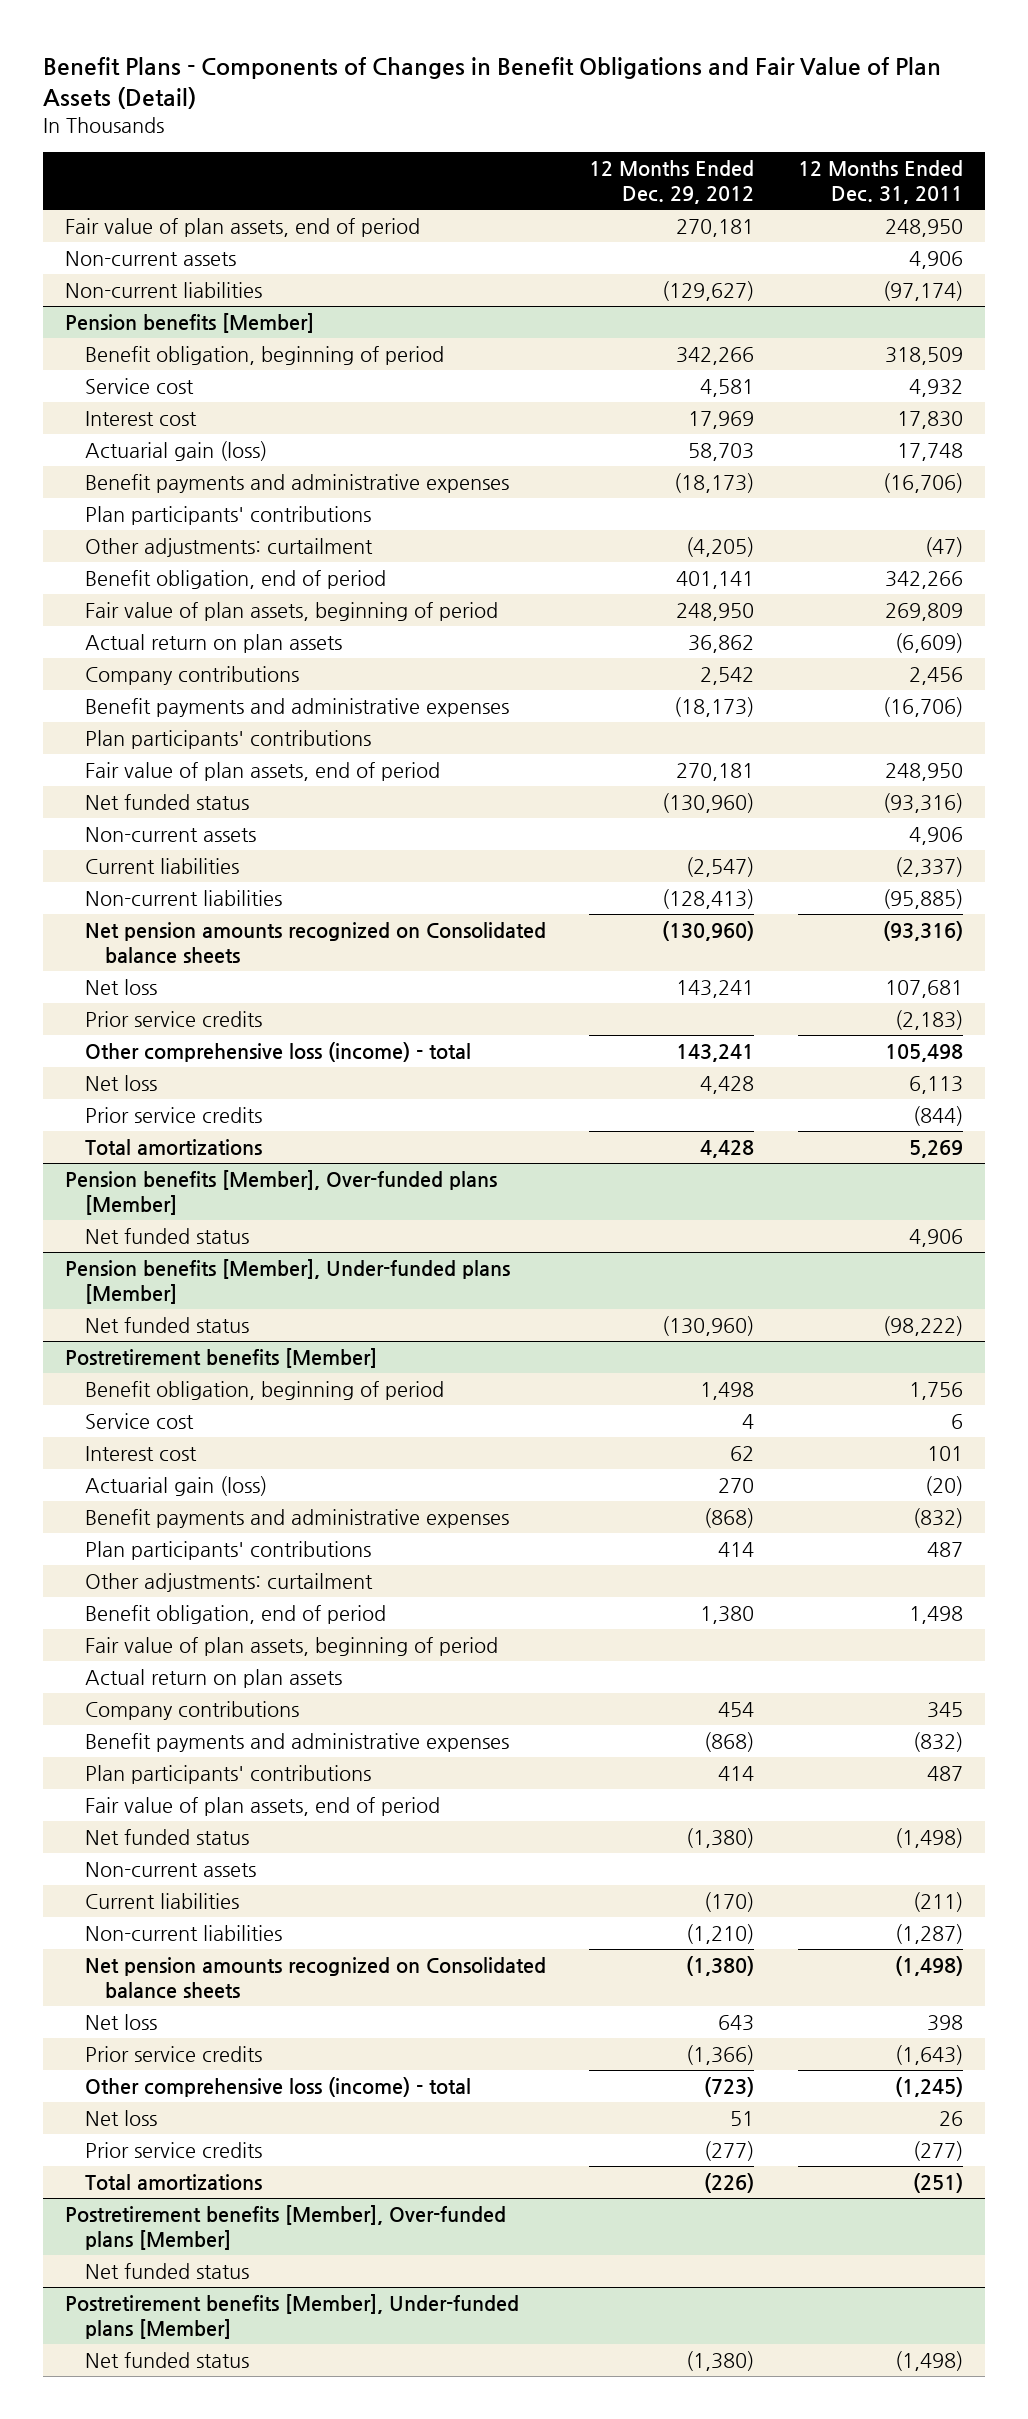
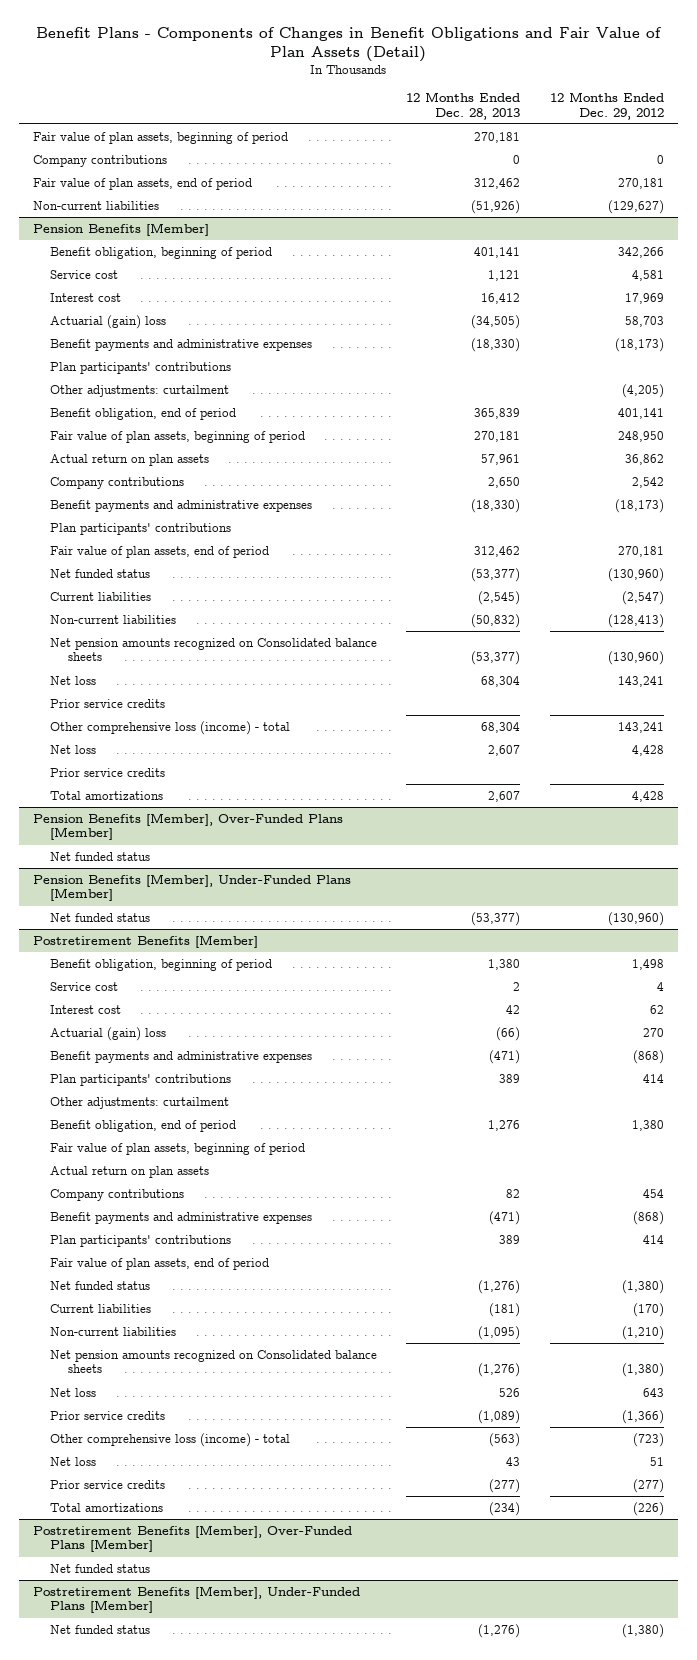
- | 12 Months Ended Dec. 29, 2012 | 12 Months Ended Dec. 31, 2011
+ | 12 Months Ended Dec. 28, 2013 | 12 Months Ended Dec. 29, 2012
+ Fair value of plan assets, beginning of period | 270,181 |
+ Company contributions | 0 | 0
- Non-current assets | | 4,906
- Pension benefits [Member]
+ Pension Benefits [Member]
- Actuarial gain (loss) | 58,703 | 17,748
+ Actuarial (gain) loss | (34,505) | 58,703
- Non-current assets | | 4,906
- Pension benefits [Member], Over-funded plans [Member]
+ Pension Benefits [Member], Over-Funded Plans [Member]
- Pension benefits [Member], Under-funded plans [Member]
+ Pension Benefits [Member], Under-Funded Plans [Member]
- Postretirement benefits [Member]
+ Postretirement Benefits [Member]
- Actuarial gain (loss) | 270 | (20)
+ Actuarial (gain) loss | (66) | 270
- Non-current assets
- Postretirement benefits [Member], Over-funded plans [Member]
+ Postretirement Benefits [Member], Over-Funded Plans [Member]
- Postretirement benefits [Member], Under-funded plans [Member]
+ Postretirement Benefits [Member], Under-Funded Plans [Member]

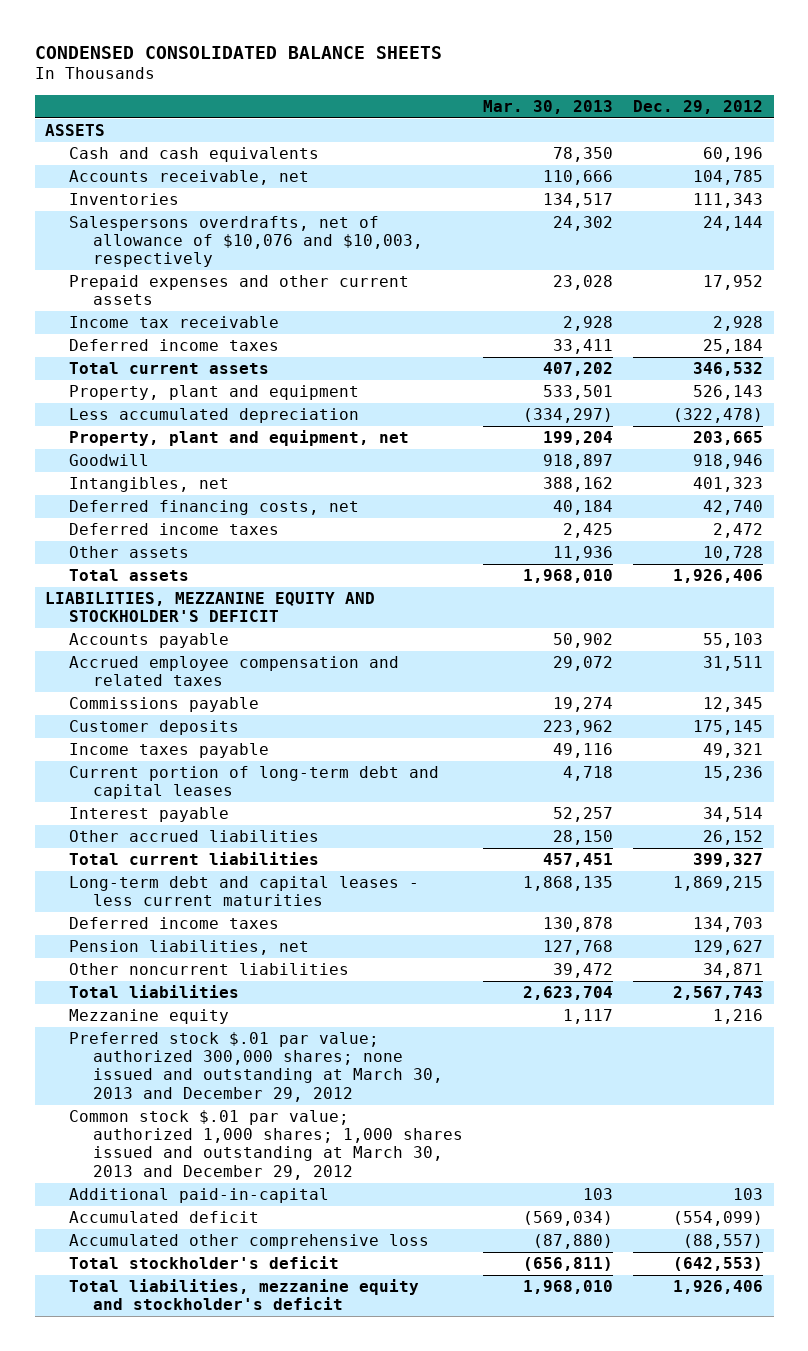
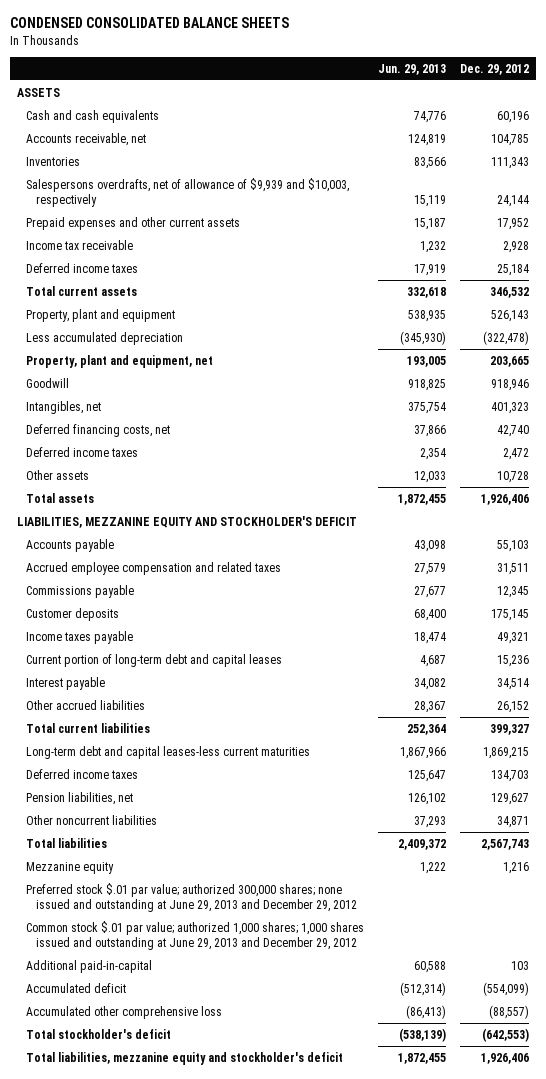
- | Mar. 30, 2013 | Dec. 29, 2012
+ | Jun. 29, 2013 | Dec. 29, 2012
- Salespersons overdrafts, net of allowance of $10,076 and $10,003, respectively | 24,302 | 24,144
+ Salespersons overdrafts, net of allowance of $9,939 and $10,003, respectively | 15,119 | 24,144
- Long-term debt and capital leases - less current maturities | 1,868,135 | 1,869,215
+ Long-term debt and capital leases-less current maturities | 1,867,966 | 1,869,215
- Preferred stock $.01 par value; authorized 300,000 shares; none issued and outstanding at March 30, 2013 and December 29, 2012
- Common stock $.01 par value; authorized 1,000 shares; 1,000 shares issued and outstanding at March 30, 2013 and December 29, 2012
+ Preferred stock $.01 par value; authorized 300,000 shares; none issued and outstanding at June 29, 2013 and December 29, 2012
+ Common stock $.01 par value; authorized 1,000 shares; 1,000 shares issued and outstanding at June 29, 2013 and December 29, 2012

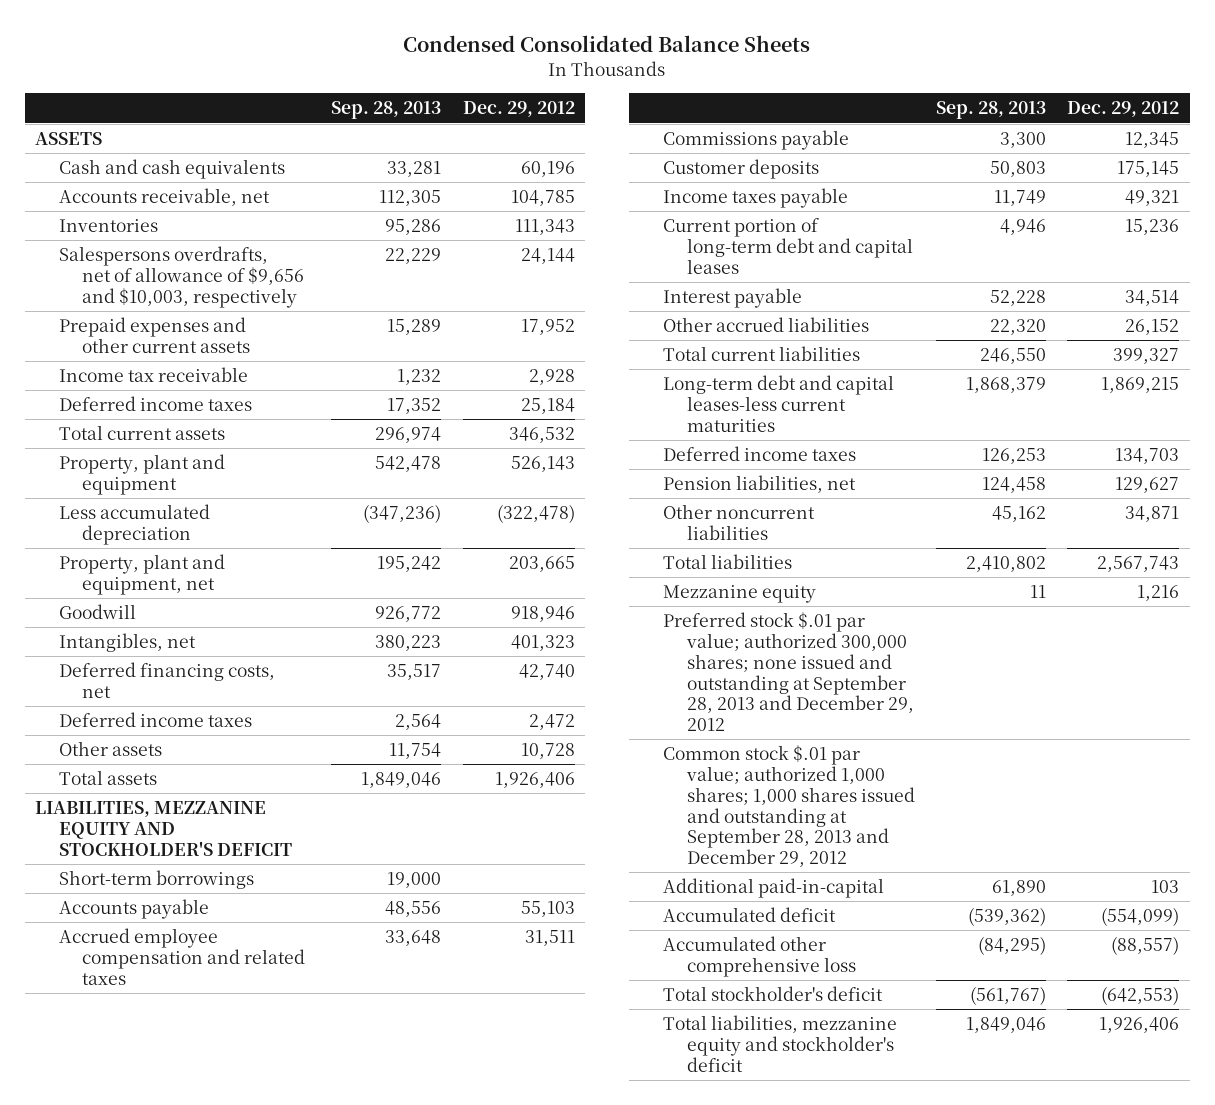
- CONDENSED CONSOLIDATED BALANCE SHEETS
+ Condensed Consolidated Balance Sheets
- | Jun. 29, 2013 | Dec. 29, 2012
+ | Sep. 28, 2013 | Dec. 29, 2012
- Salespersons overdrafts, net of allowance of $9,939 and $10,003, respectively | 15,119 | 24,144
+ Salespersons overdrafts, net of allowance of $9,656 and $10,003, respectively | 22,229 | 24,144
+ Short-term borrowings | 19,000 |
- Preferred stock $.01 par value; authorized 300,000 shares; none issued and outstanding at June 29, 2013 and December 29, 2012
- Common stock $.01 par value; authorized 1,000 shares; 1,000 shares issued and outstanding at June 29, 2013 and December 29, 2012
+ Preferred stock $.01 par value; authorized 300,000 shares; none issued and outstanding at September 28, 2013 and December 29, 2012
+ Common stock $.01 par value; authorized 1,000 shares; 1,000 shares issued and outstanding at September 28, 2013 and December 29, 2012

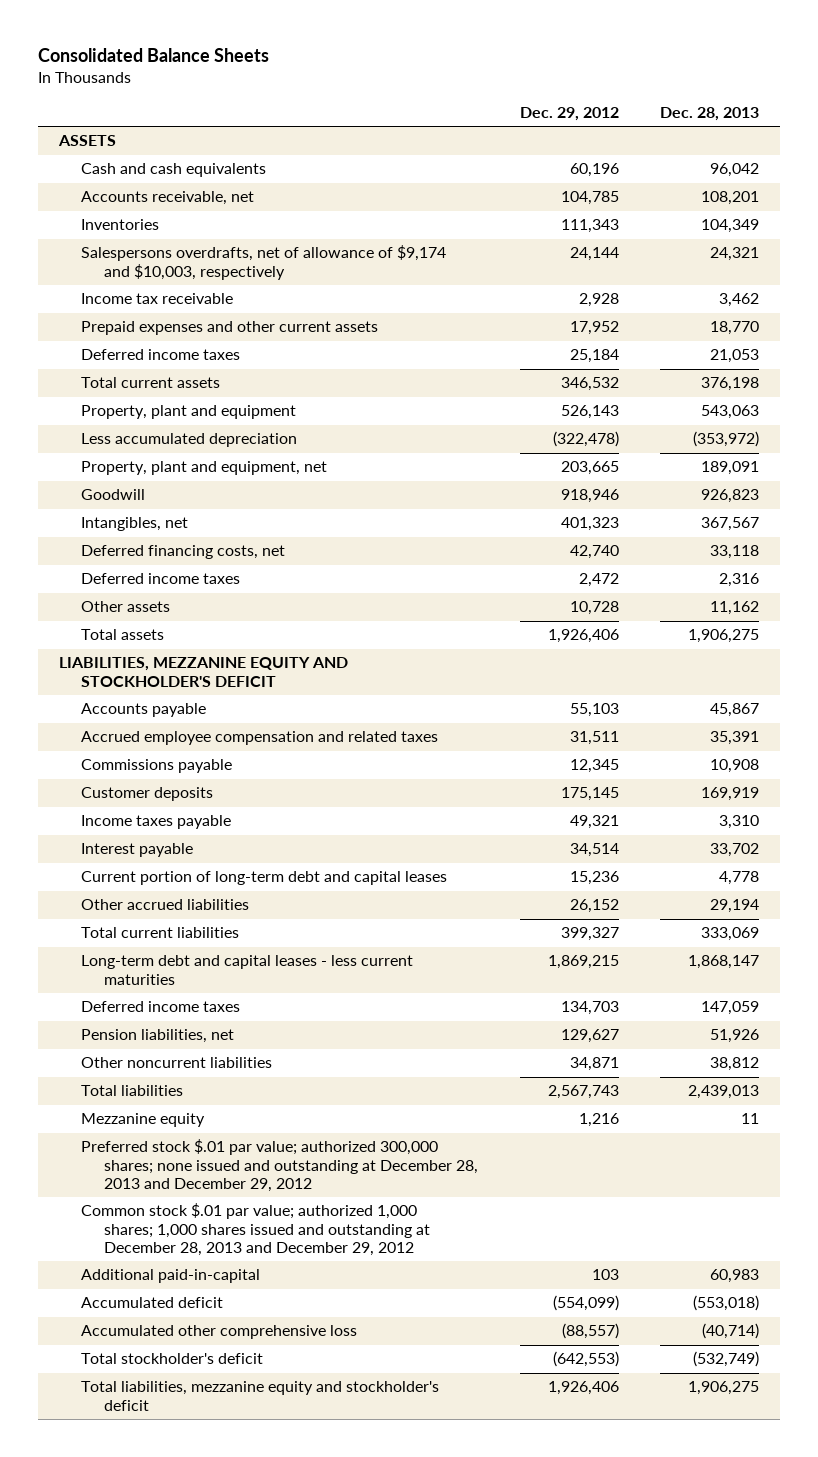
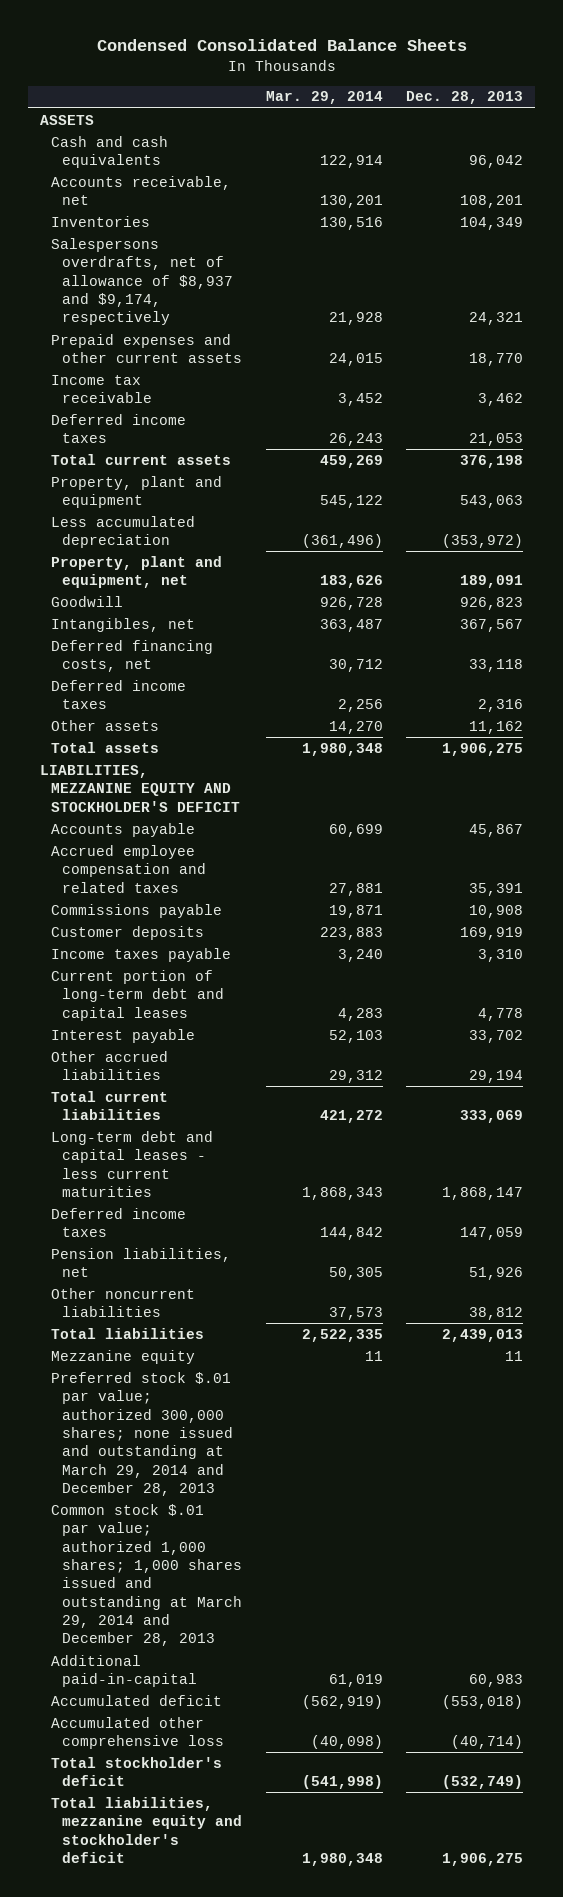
- Consolidated Balance Sheets
+ Condensed Consolidated Balance Sheets
- | Dec. 29, 2012 | Dec. 28, 2013
+ | Mar. 29, 2014 | Dec. 28, 2013
- Salespersons overdrafts, net of allowance of $9,174 and $10,003, respectively | 24,144 | 24,321
+ Salespersons overdrafts, net of allowance of $8,937 and $9,174, respectively | 21,928 | 24,321
moved down: Income tax receivable | 3,452 | 3,462
moved down: Interest payable | 52,103 | 33,702
- Preferred stock $.01 par value; authorized 300,000 shares; none issued and outstanding at December 28, 2013 and December 29, 2012
- Common stock $.01 par value; authorized 1,000 shares; 1,000 shares issued and outstanding at December 28, 2013 and December 29, 2012
+ Preferred stock $.01 par value; authorized 300,000 shares; none issued and outstanding at March 29, 2014 and December 28, 2013
+ Common stock $.01 par value; authorized 1,000 shares; 1,000 shares issued and outstanding at March 29, 2014 and December 28, 2013

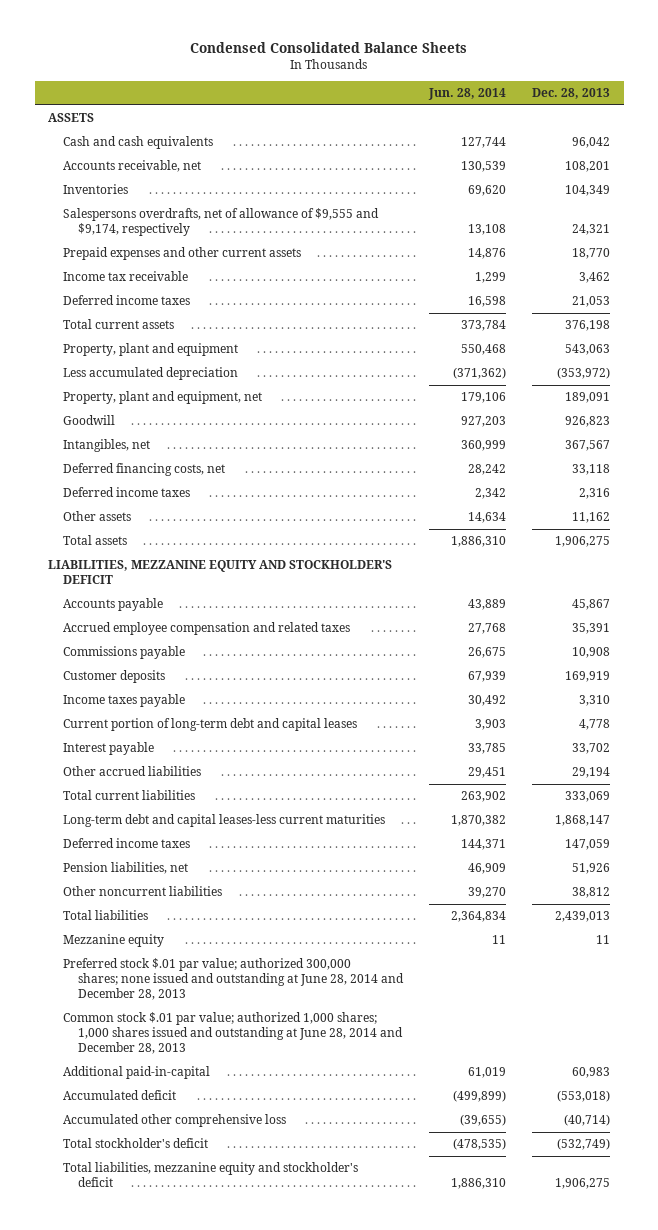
- | Mar. 29, 2014 | Dec. 28, 2013
+ | Jun. 28, 2014 | Dec. 28, 2013
- Salespersons overdrafts, net of allowance of $8,937 and $9,174, respectively | 21,928 | 24,321
+ Salespersons overdrafts, net of allowance of $9,555 and $9,174, respectively | 13,108 | 24,321
- Long-term debt and capital leases - less current maturities | 1,868,343 | 1,868,147
+ Long-term debt and capital leases-less current maturities | 1,870,382 | 1,868,147
- Preferred stock $.01 par value; authorized 300,000 shares; none issued and outstanding at March 29, 2014 and December 28, 2013
- Common stock $.01 par value; authorized 1,000 shares; 1,000 shares issued and outstanding at March 29, 2014 and December 28, 2013
+ Preferred stock $.01 par value; authorized 300,000 shares; none issued and outstanding at June 28, 2014 and December 28, 2013
+ Common stock $.01 par value; authorized 1,000 shares; 1,000 shares issued and outstanding at June 28, 2014 and December 28, 2013

